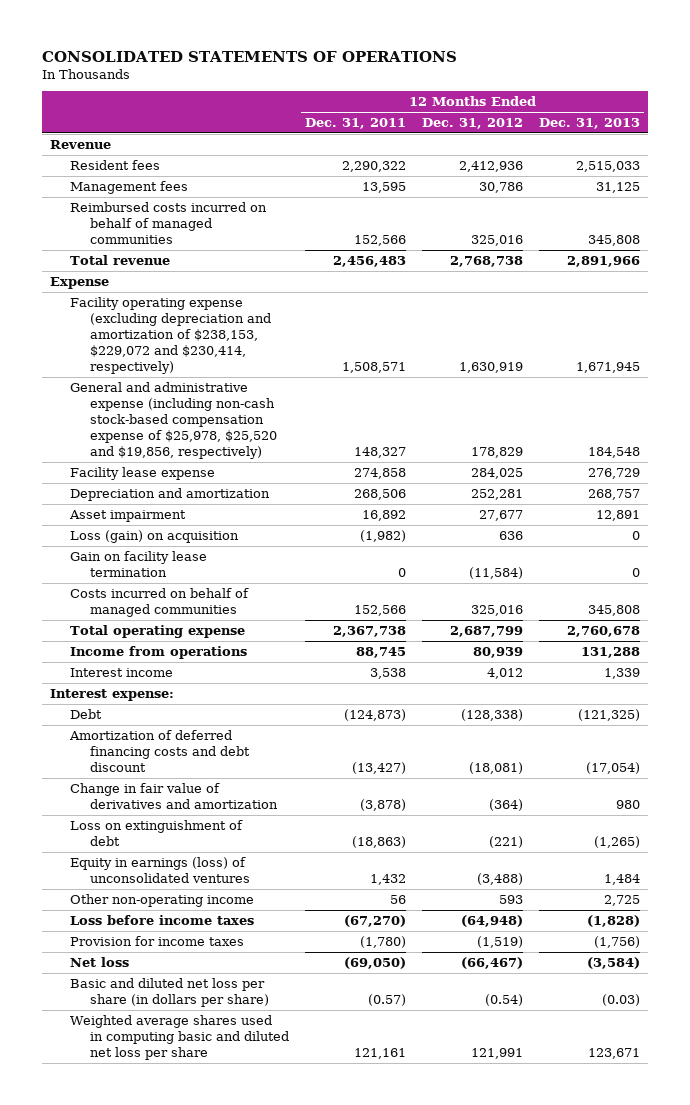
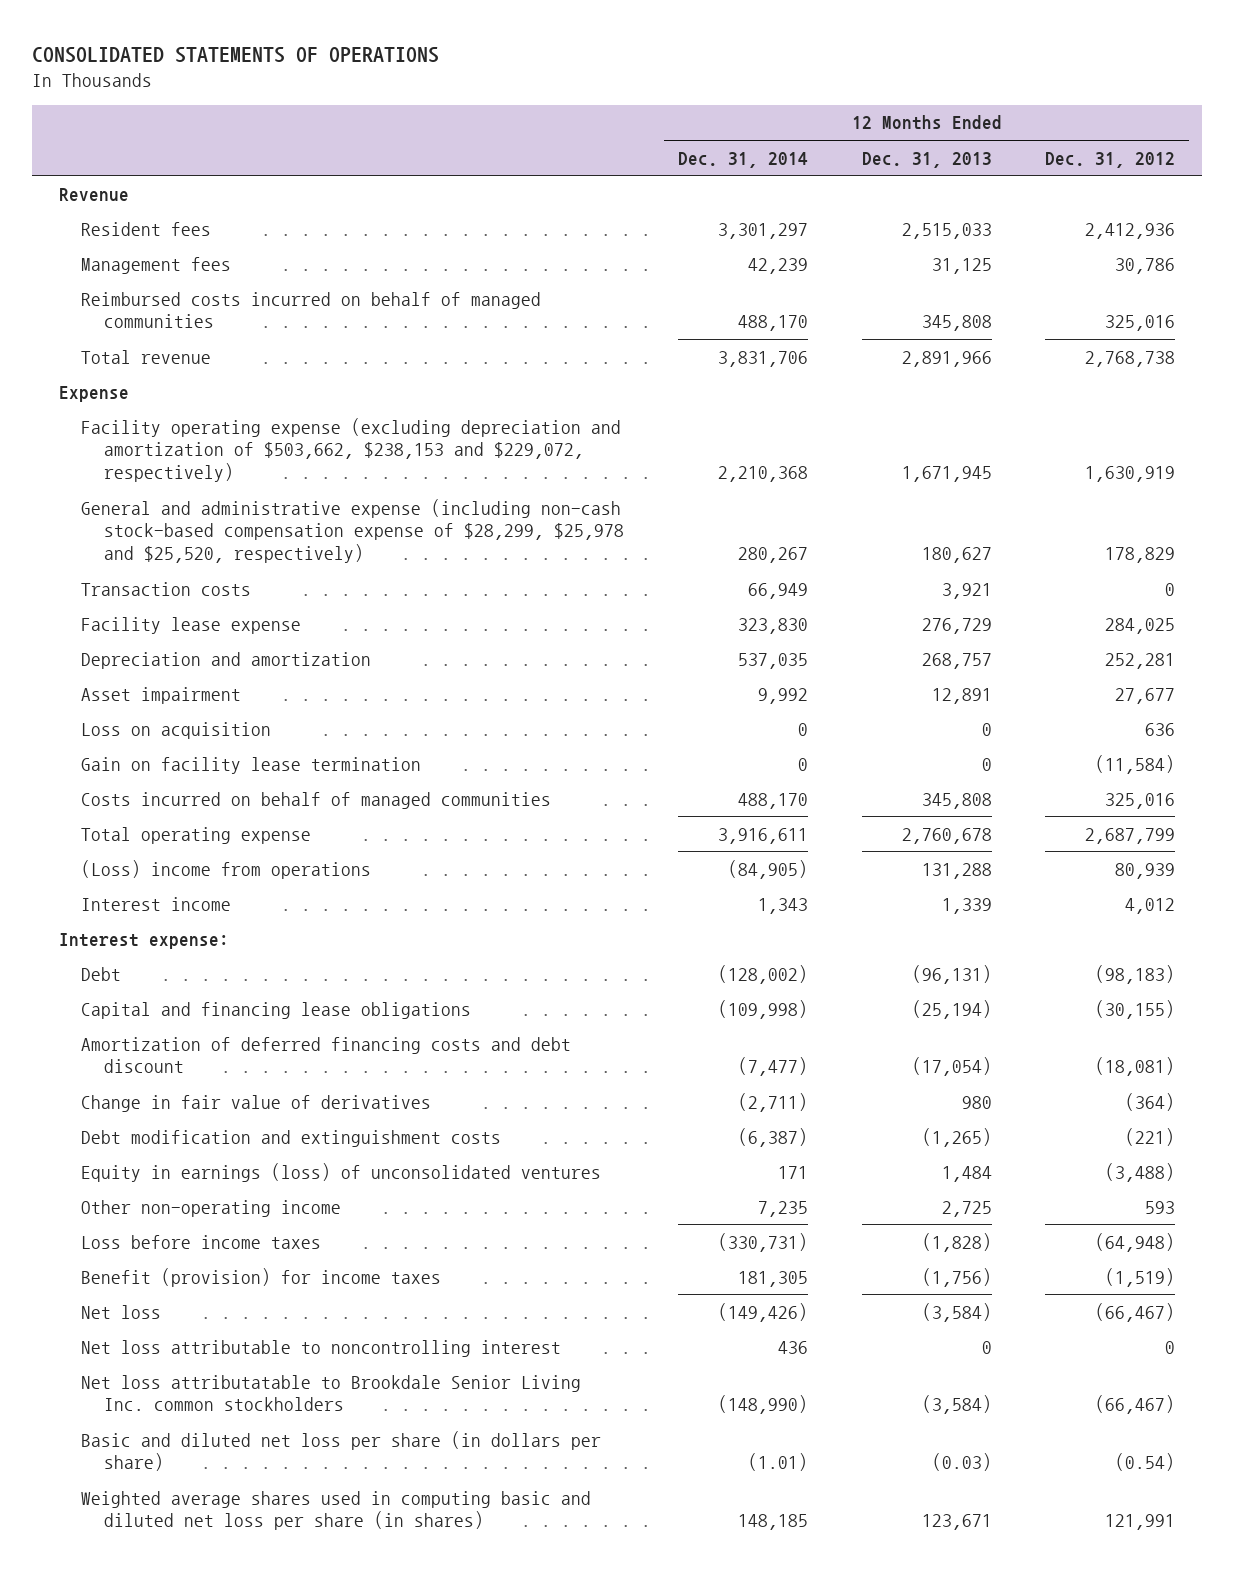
- | 12 Months Ended Dec. 31, 2011 | 12 Months Ended Dec. 31, 2012 | 12 Months Ended Dec. 31, 2013
+ | 12 Months Ended Dec. 31, 2014 | 12 Months Ended Dec. 31, 2013 | 12 Months Ended Dec. 31, 2012
- Facility operating expense (excluding depreciation and amortization of $238,153, $229,072 and $230,414, respectively) | 1,508,571 | 1,630,919 | 1,671,945
- General and administrative expense (including non-cash stock-based compensation expense of $25,978, $25,520 and $19,856, respectively) | 148,327 | 178,829 | 184,548
+ Facility operating expense (excluding depreciation and amortization of $503,662, $238,153 and $229,072, respectively) | 2,210,368 | 1,671,945 | 1,630,919
+ General and administrative expense (including non-cash stock-based compensation expense of $28,299, $25,978 and $25,520, respectively) | 280,267 | 180,627 | 178,829
+ Transaction costs | 66,949 | 3,921 | 0
- Loss (gain) on acquisition | (1,982) | 636 | 0
+ Loss on acquisition | 0 | 0 | 636
- Income from operations | 88,745 | 80,939 | 131,288
+ (Loss) income from operations | (84,905) | 131,288 | 80,939
- Debt | (124,873) | (128,338) | (121,325)
+ Debt | (128,002) | (96,131) | (98,183)
+ Capital and financing lease obligations | (109,998) | (25,194) | (30,155)
- Change in fair value of derivatives and amortization | (3,878) | (364) | 980
- Loss on extinguishment of debt | (18,863) | (221) | (1,265)
+ Change in fair value of derivatives | (2,711) | 980 | (364)
+ Debt modification and extinguishment costs | (6,387) | (1,265) | (221)
- Provision for income taxes | (1,780) | (1,519) | (1,756)
+ Benefit (provision) for income taxes | 181,305 | (1,756) | (1,519)
+ Net loss attributable to noncontrolling interest | 436 | 0 | 0
+ Net loss attributatable to Brookdale Senior Living Inc. common stockholders | (148,990) | (3,584) | (66,467)
- Weighted average shares used in computing basic and diluted net loss per share | 121,161 | 121,991 | 123,671
+ Weighted average shares used in computing basic and diluted net loss per share (in shares) | 148,185 | 123,671 | 121,991

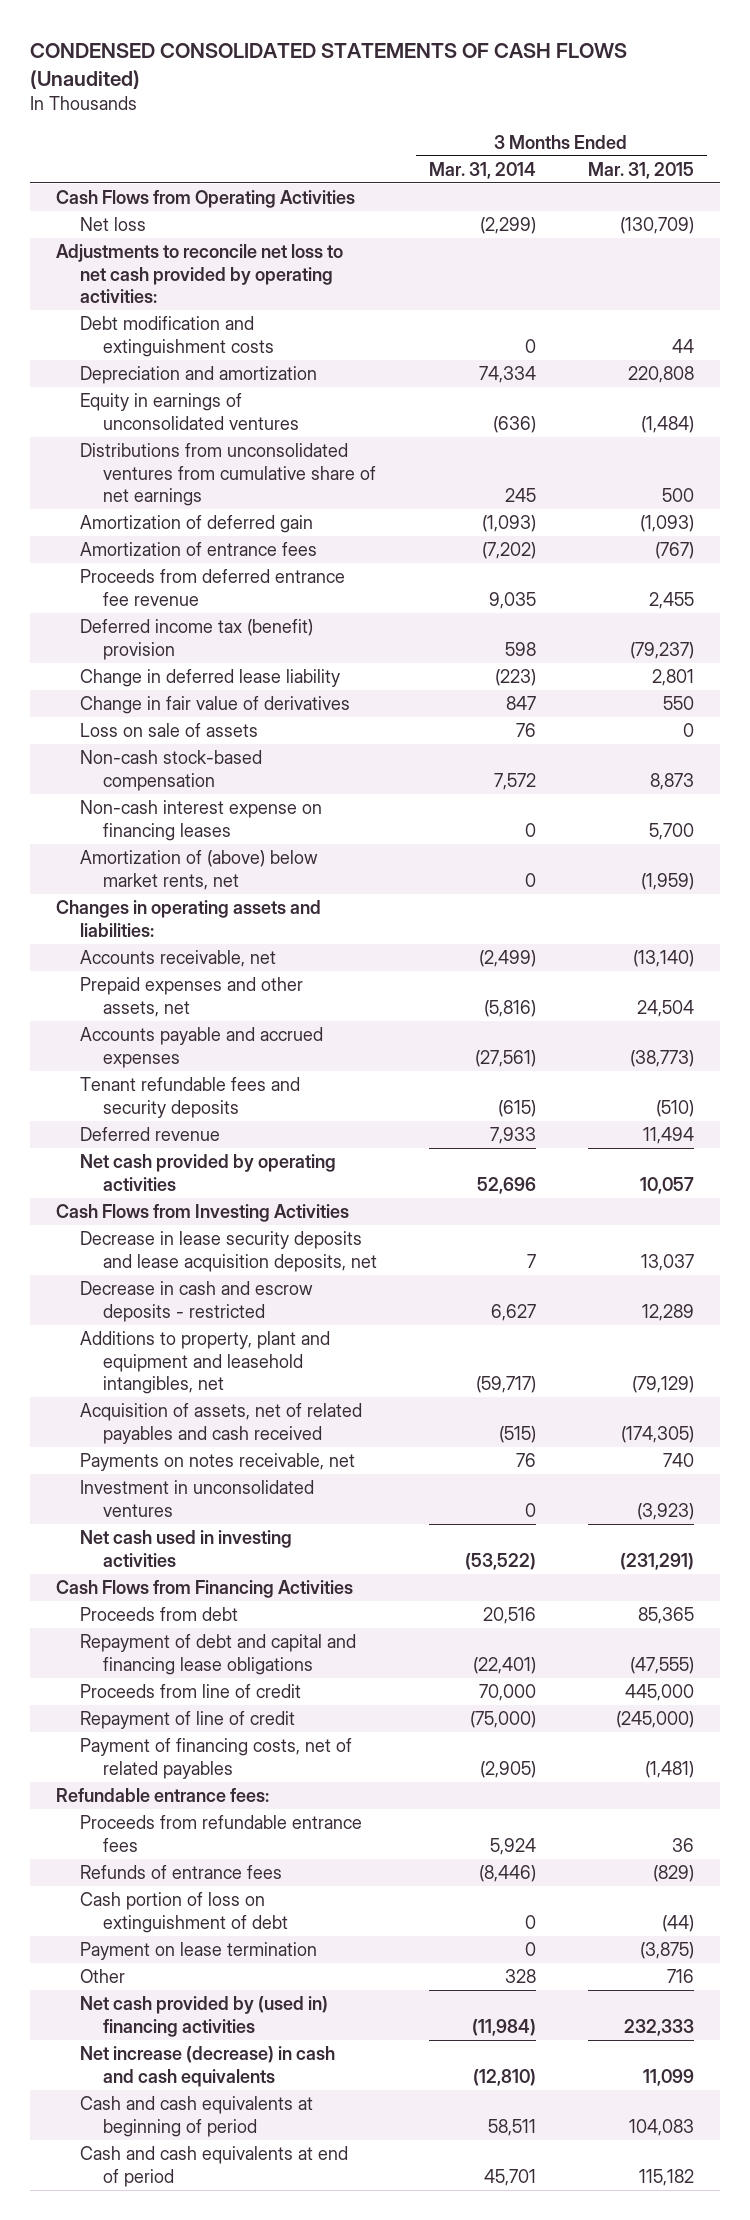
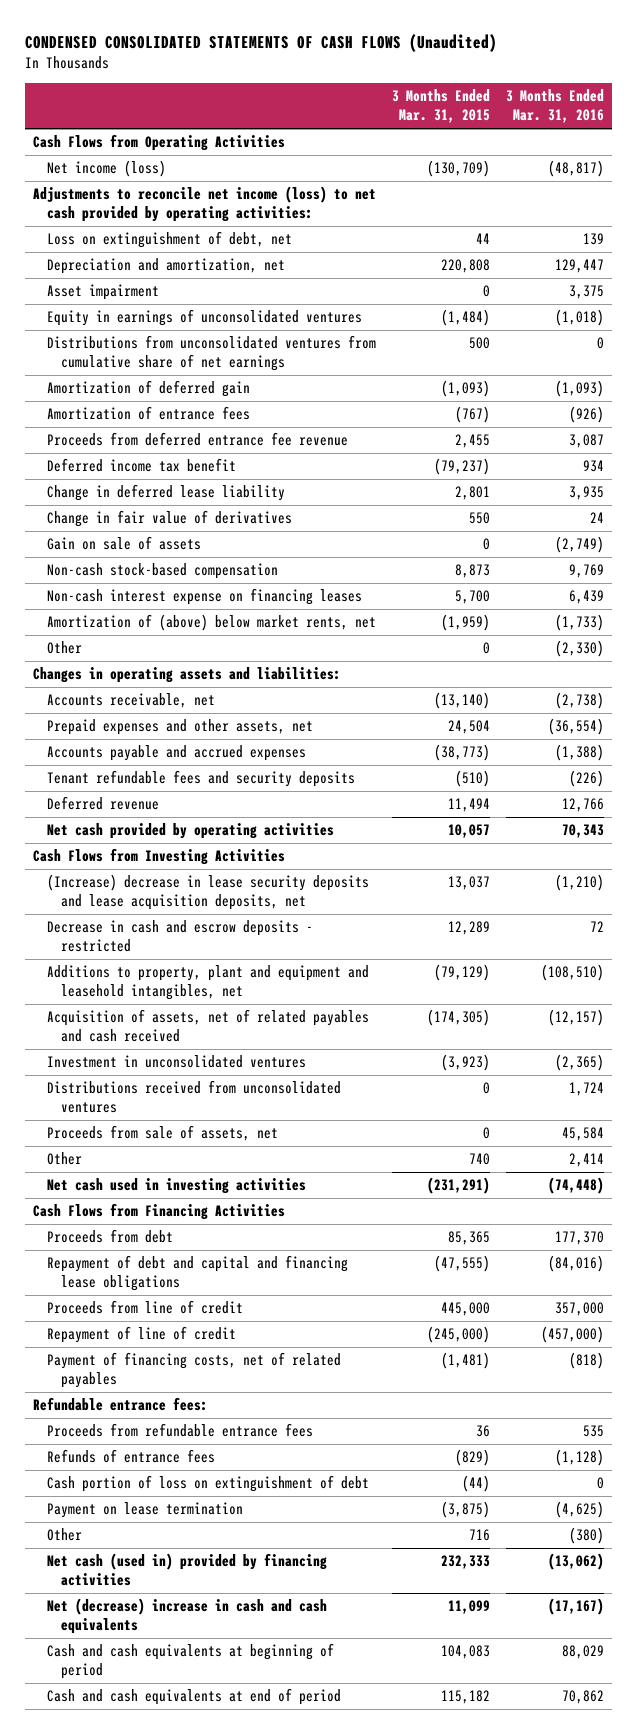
- | 3 Months Ended Mar. 31, 2014 | 3 Months Ended Mar. 31, 2015
+ | 3 Months Ended Mar. 31, 2015 | 3 Months Ended Mar. 31, 2016
- Net loss | (2,299) | (130,709)
- Adjustments to reconcile net loss to net cash provided by operating activities:
- Debt modification and extinguishment costs | 0 | 44
- Depreciation and amortization | 74,334 | 220,808
+ Net income (loss) | (130,709) | (48,817)
+ Adjustments to reconcile net income (loss) to net cash provided by operating activities:
+ Loss on extinguishment of debt, net | 44 | 139
+ Depreciation and amortization, net | 220,808 | 129,447
+ Asset impairment | 0 | 3,375
- Deferred income tax (benefit) provision | 598 | (79,237)
+ Deferred income tax benefit | (79,237) | 934
- Loss on sale of assets | 76 | 0
+ Gain on sale of assets | 0 | (2,749)
+ Other | 0 | (2,330)
- Decrease in lease security deposits and lease acquisition deposits, net | 7 | 13,037
+ (Increase) decrease in lease security deposits and lease acquisition deposits, net | 13,037 | (1,210)
- Payments on notes receivable, net | 76 | 740
+ Distributions received from unconsolidated ventures | 0 | 1,724
+ Proceeds from sale of assets, net | 0 | 45,584
+ Other | 740 | 2,414
- Net cash provided by (used in) financing activities | (11,984) | 232,333
- Net increase (decrease) in cash and cash equivalents | (12,810) | 11,099
+ Net cash (used in) provided by financing activities | 232,333 | (13,062)
+ Net (decrease) increase in cash and cash equivalents | 11,099 | (17,167)

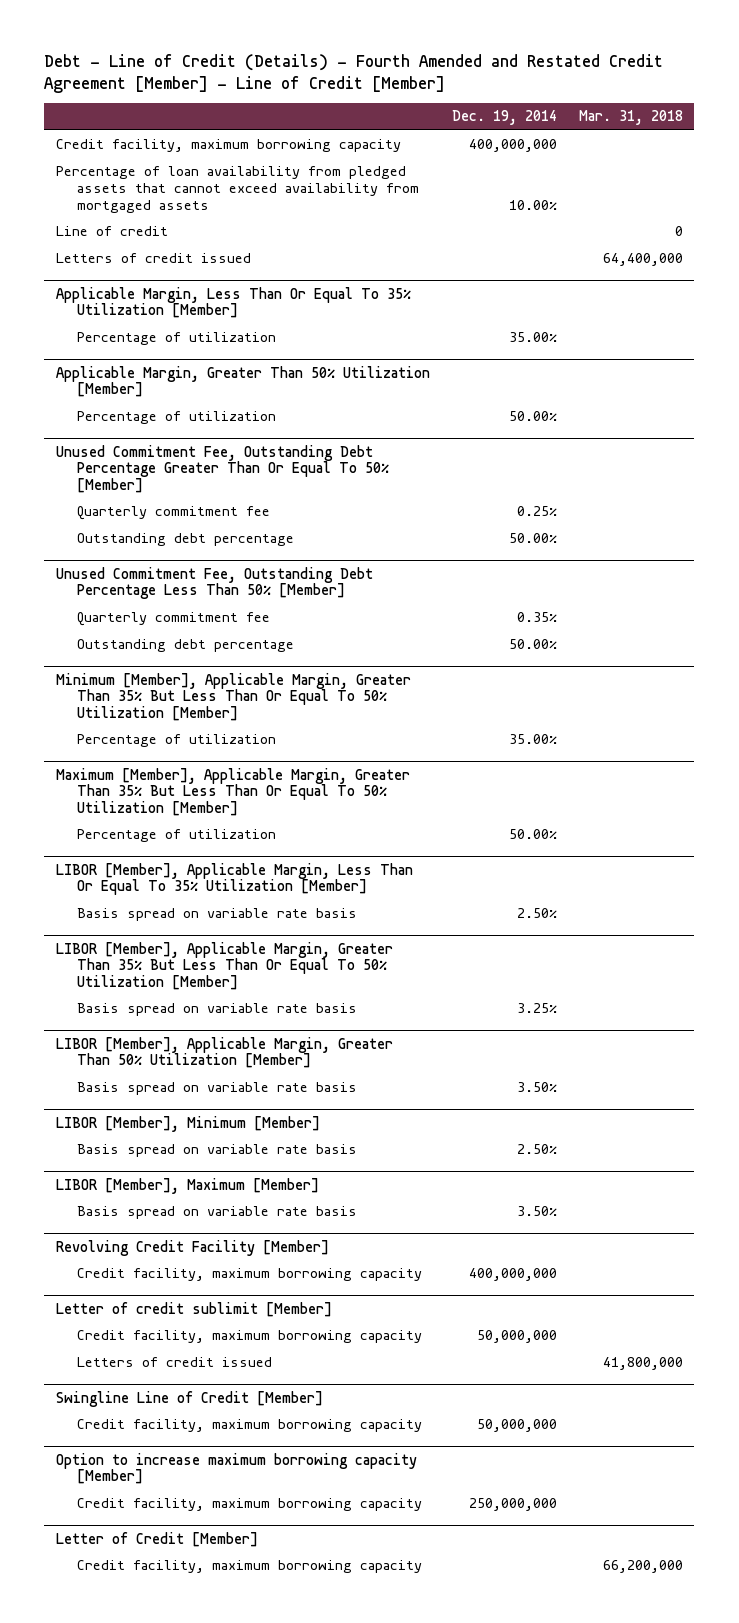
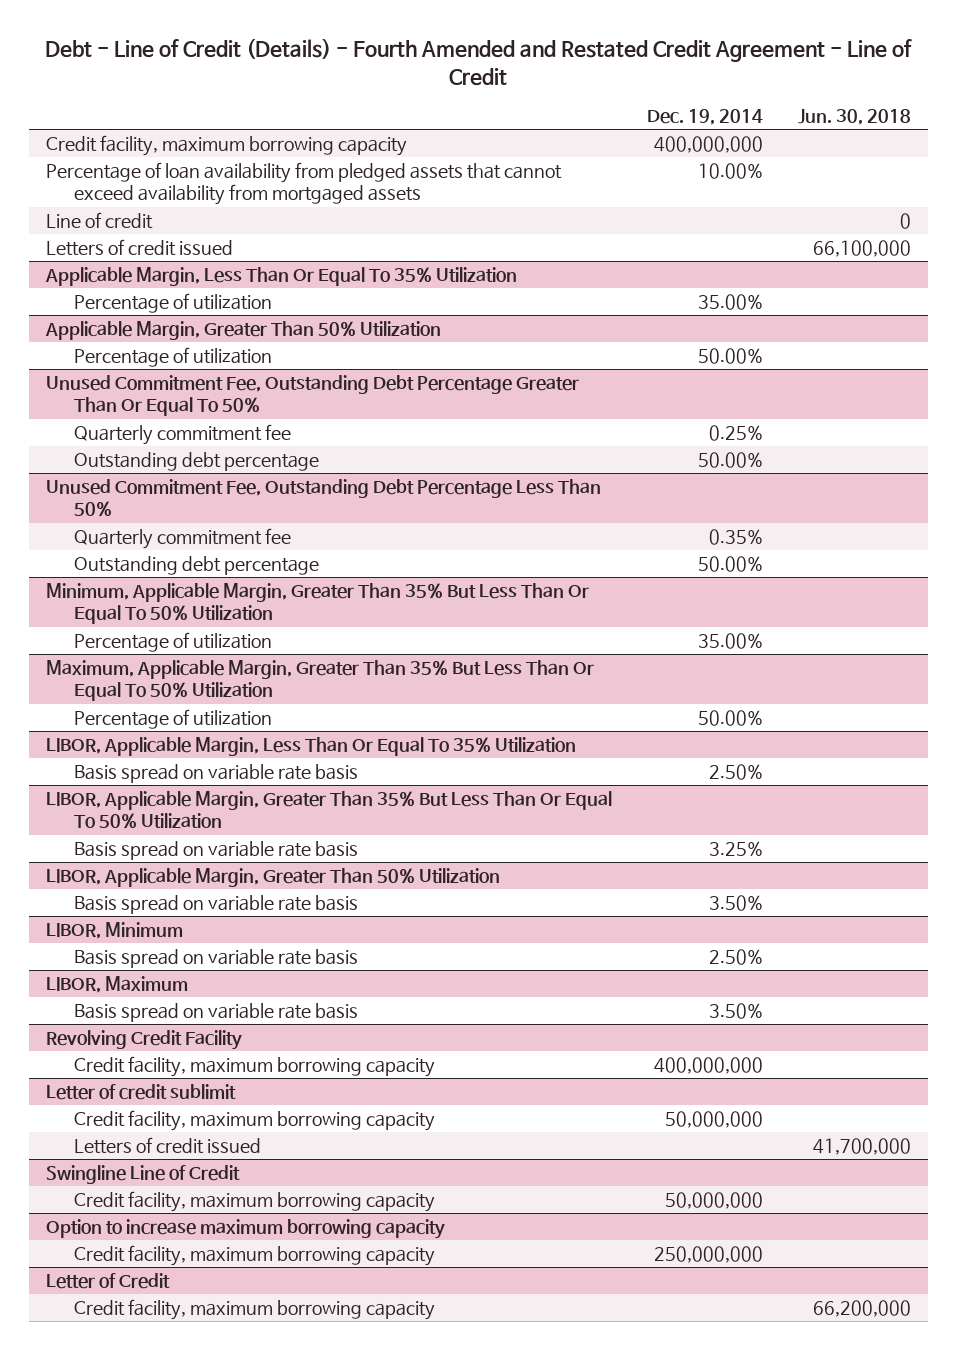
- Debt - Line of Credit (Details) - Fourth Amended and Restated Credit Agreement [Member] - Line of Credit [Member]
+ Debt - Line of Credit (Details) - Fourth Amended and Restated Credit Agreement - Line of Credit
- | Dec. 19, 2014 | Mar. 31, 2018
+ | Dec. 19, 2014 | Jun. 30, 2018
- Applicable Margin, Less Than Or Equal To 35% Utilization [Member]
+ Applicable Margin, Less Than Or Equal To 35% Utilization
- Applicable Margin, Greater Than 50% Utilization [Member]
+ Applicable Margin, Greater Than 50% Utilization
- Unused Commitment Fee, Outstanding Debt Percentage Greater Than Or Equal To 50% [Member]
+ Unused Commitment Fee, Outstanding Debt Percentage Greater Than Or Equal To 50%
- Unused Commitment Fee, Outstanding Debt Percentage Less Than 50% [Member]
+ Unused Commitment Fee, Outstanding Debt Percentage Less Than 50%
- Minimum [Member], Applicable Margin, Greater Than 35% But Less Than Or Equal To 50% Utilization [Member]
+ Minimum, Applicable Margin, Greater Than 35% But Less Than Or Equal To 50% Utilization
- Maximum [Member], Applicable Margin, Greater Than 35% But Less Than Or Equal To 50% Utilization [Member]
+ Maximum, Applicable Margin, Greater Than 35% But Less Than Or Equal To 50% Utilization
- LIBOR [Member], Applicable Margin, Less Than Or Equal To 35% Utilization [Member]
+ LIBOR, Applicable Margin, Less Than Or Equal To 35% Utilization
- LIBOR [Member], Applicable Margin, Greater Than 35% But Less Than Or Equal To 50% Utilization [Member]
+ LIBOR, Applicable Margin, Greater Than 35% But Less Than Or Equal To 50% Utilization
- LIBOR [Member], Applicable Margin, Greater Than 50% Utilization [Member]
+ LIBOR, Applicable Margin, Greater Than 50% Utilization
- LIBOR [Member], Minimum [Member]
+ LIBOR, Minimum
- LIBOR [Member], Maximum [Member]
+ LIBOR, Maximum
- Revolving Credit Facility [Member]
+ Revolving Credit Facility
- Letter of credit sublimit [Member]
+ Letter of credit sublimit
- Swingline Line of Credit [Member]
+ Swingline Line of Credit
- Option to increase maximum borrowing capacity [Member]
+ Option to increase maximum borrowing capacity
- Letter of Credit [Member]
+ Letter of Credit

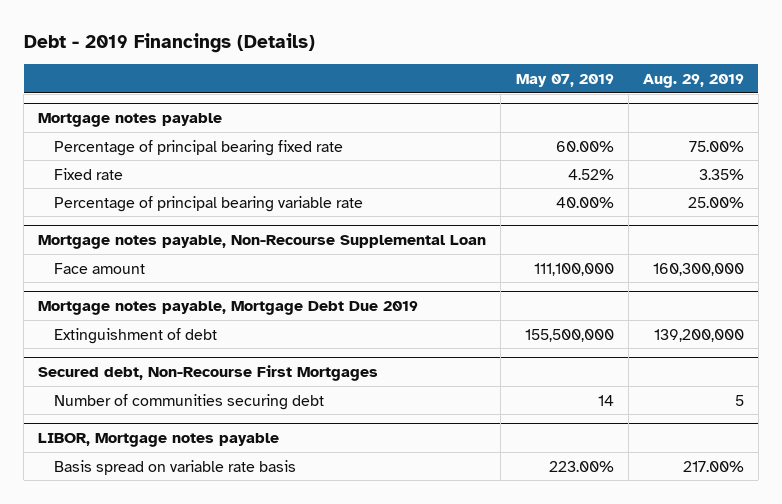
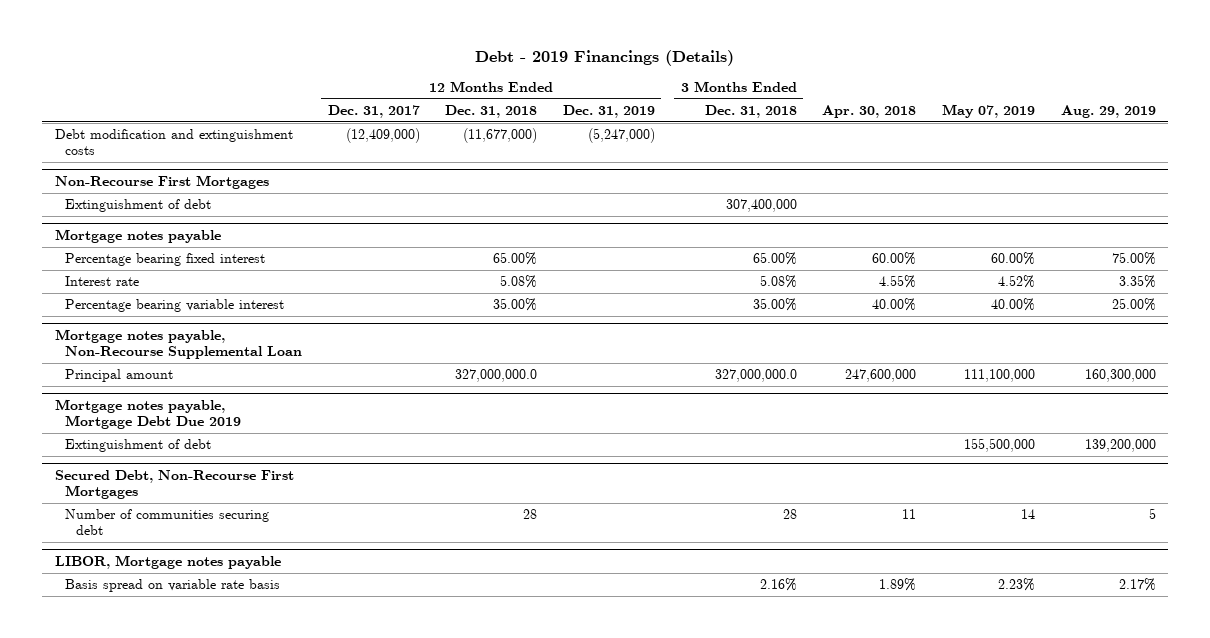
- | May 07, 2019 | Aug. 29, 2019
+ | 12 Months Ended Dec. 31, 2017 | 12 Months Ended Dec. 31, 2018 | 12 Months Ended Dec. 31, 2019 | 3 Months Ended Dec. 31, 2018 | Apr. 30, 2018 | May 07, 2019 | Aug. 29, 2019
+ Debt modification and extinguishment costs | (12,409,000) | (11,677,000) | (5,247,000) | | | |
+ Non-Recourse First Mortgages
+ Extinguishment of debt | | | | 307,400,000 | | |
@ Mortgage notes payable
- Percentage of principal bearing fixed rate | 60.00% | 75.00%
- Fixed rate | 4.52% | 3.35%
- Percentage of principal bearing variable rate | 40.00% | 25.00%
+ Percentage bearing fixed interest | | 65.00% | | 65.00% | 60.00% | 60.00% | 75.00%
+ Interest rate | | 5.08% | | 5.08% | 4.55% | 4.52% | 3.35%
+ Percentage bearing variable interest | | 35.00% | | 35.00% | 40.00% | 40.00% | 25.00%
@ Mortgage notes payable, Non-Recourse Supplemental Loan
- Face amount | 111,100,000 | 160,300,000
+ Principal amount | | 327,000,000.0 | | 327,000,000.0 | 247,600,000 | 111,100,000 | 160,300,000
- Secured debt, Non-Recourse First Mortgages
+ Secured Debt, Non-Recourse First Mortgages
@ LIBOR, Mortgage notes payable
- Basis spread on variable rate basis | 223.00% | 217.00%
+ Basis spread on variable rate basis | | | | 2.16% | 1.89% | 2.23% | 2.17%

